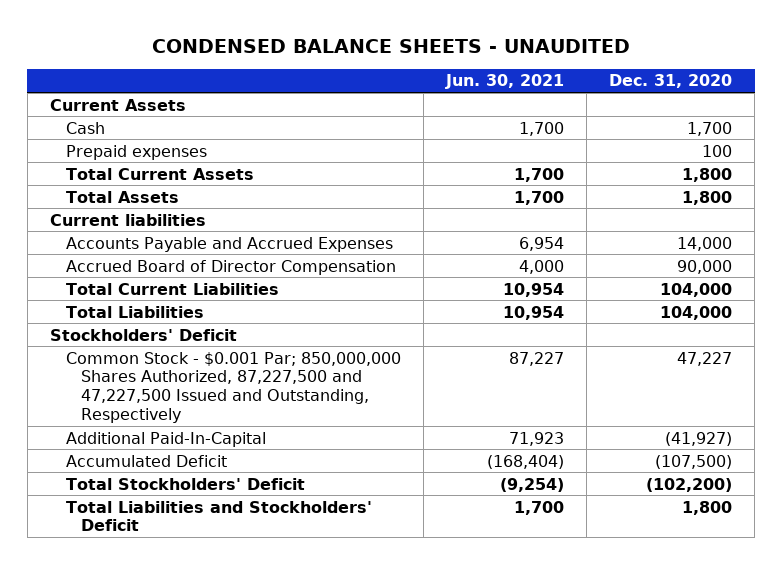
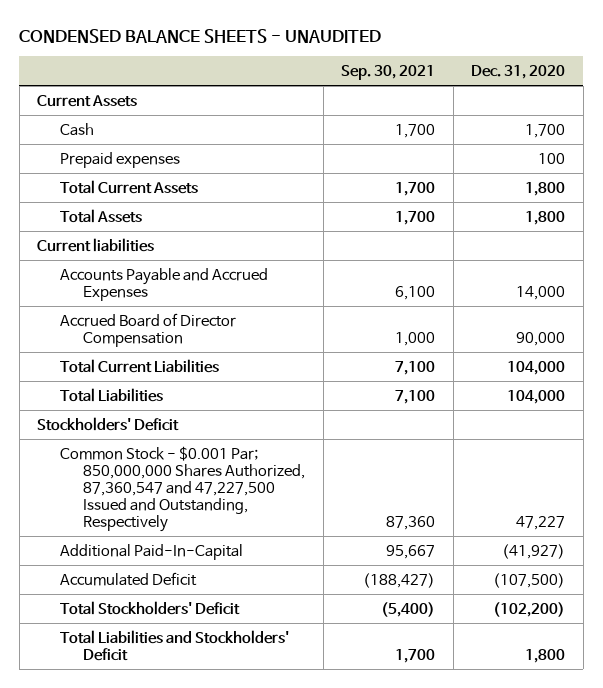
- | Jun. 30, 2021 | Dec. 31, 2020
+ | Sep. 30, 2021 | Dec. 31, 2020
- Common Stock - $0.001 Par; 850,000,000 Shares Authorized, 87,227,500 and 47,227,500 Issued and Outstanding, Respectively | 87,227 | 47,227
+ Common Stock - $0.001 Par; 850,000,000 Shares Authorized, 87,360,547 and 47,227,500 Issued and Outstanding, Respectively | 87,360 | 47,227

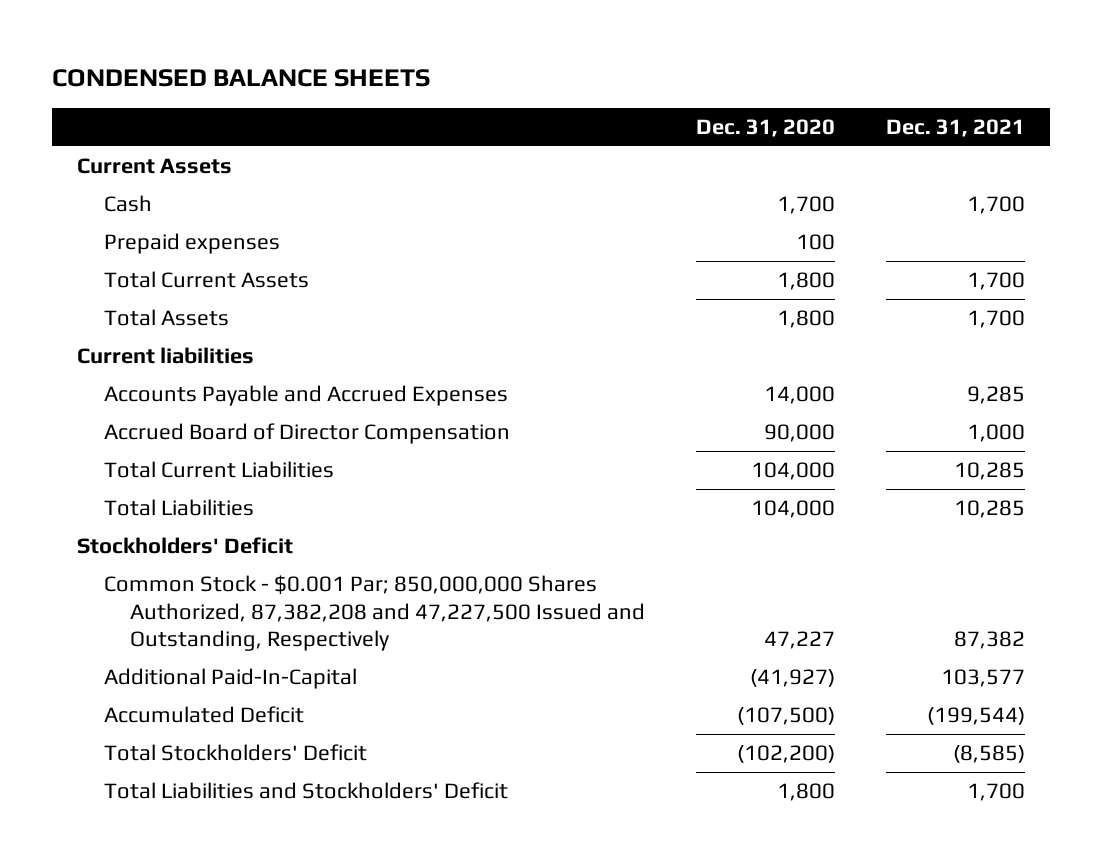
- CONDENSED BALANCE SHEETS - UNAUDITED
+ CONDENSED BALANCE SHEETS
- | Sep. 30, 2021 | Dec. 31, 2020
+ | Dec. 31, 2020 | Dec. 31, 2021
- Common Stock - $0.001 Par; 850,000,000 Shares Authorized, 87,360,547 and 47,227,500 Issued and Outstanding, Respectively | 87,360 | 47,227
+ Common Stock - $0.001 Par; 850,000,000 Shares Authorized, 87,382,208 and 47,227,500 Issued and Outstanding, Respectively | 47,227 | 87,382

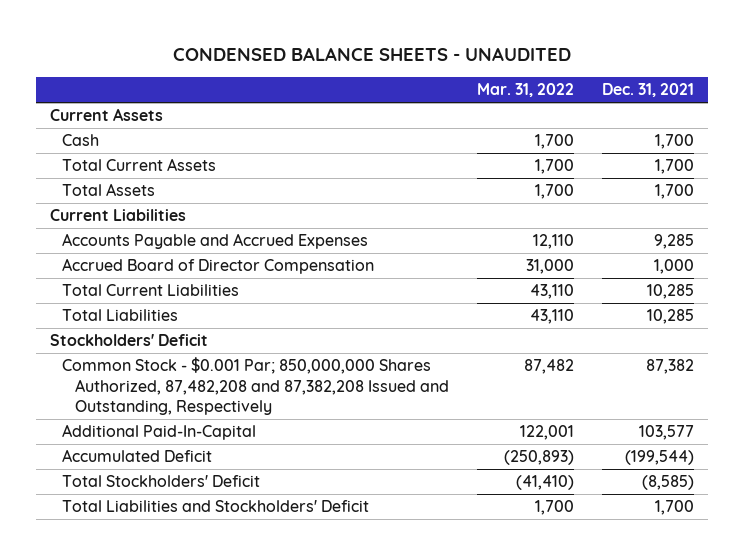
- CONDENSED BALANCE SHEETS
+ CONDENSED BALANCE SHEETS - UNAUDITED
- | Dec. 31, 2020 | Dec. 31, 2021
+ | Mar. 31, 2022 | Dec. 31, 2021
- Prepaid expenses | 100 |
- Current liabilities
+ Current Liabilities
- Common Stock - $0.001 Par; 850,000,000 Shares Authorized, 87,382,208 and 47,227,500 Issued and Outstanding, Respectively | 47,227 | 87,382
+ Common Stock - $0.001 Par; 850,000,000 Shares Authorized, 87,482,208 and 87,382,208 Issued and Outstanding, Respectively | 87,482 | 87,382

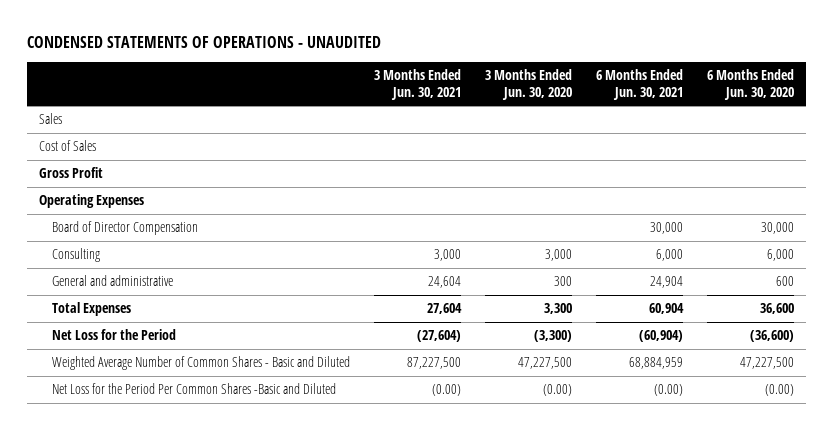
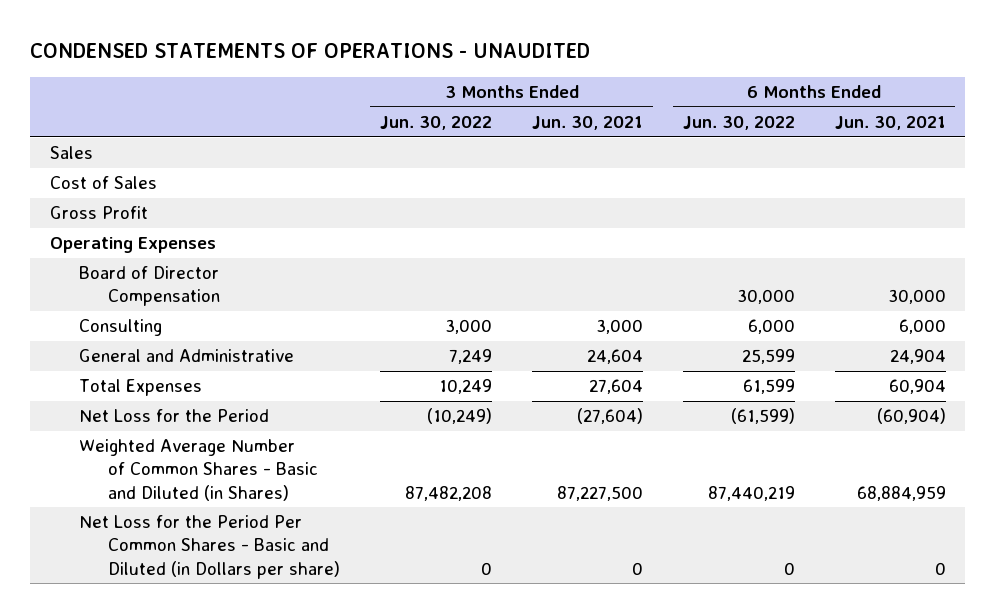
- | 3 Months Ended Jun. 30, 2021 | 3 Months Ended Jun. 30, 2020 | 6 Months Ended Jun. 30, 2021 | 6 Months Ended Jun. 30, 2020
+ | 3 Months Ended Jun. 30, 2022 | 3 Months Ended Jun. 30, 2021 | 6 Months Ended Jun. 30, 2022 | 6 Months Ended Jun. 30, 2021
- General and administrative | 24,604 | 300 | 24,904 | 600
+ General and Administrative | 7,249 | 24,604 | 25,599 | 24,904
- Weighted Average Number of Common Shares - Basic and Diluted | 87,227,500 | 47,227,500 | 68,884,959 | 47,227,500
- Net Loss for the Period Per Common Shares -Basic and Diluted | (0.00) | (0.00) | (0.00) | (0.00)
+ Weighted Average Number of Common Shares - Basic and Diluted (in Shares) | 87,482,208 | 87,227,500 | 87,440,219 | 68,884,959
+ Net Loss for the Period Per Common Shares - Basic and Diluted (in Dollars per share) | 0 | 0 | 0 | 0

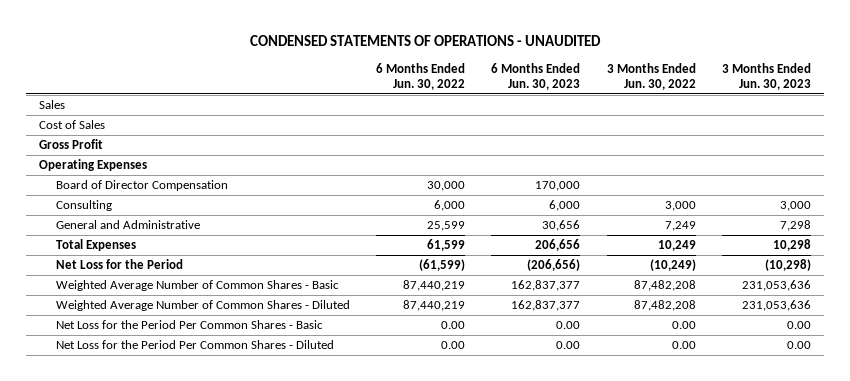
- | 3 Months Ended Jun. 30, 2022 | 3 Months Ended Jun. 30, 2021 | 6 Months Ended Jun. 30, 2022 | 6 Months Ended Jun. 30, 2021
+ | 6 Months Ended Jun. 30, 2022 | 6 Months Ended Jun. 30, 2023 | 3 Months Ended Jun. 30, 2022 | 3 Months Ended Jun. 30, 2023
- Weighted Average Number of Common Shares - Basic and Diluted (in Shares) | 87,482,208 | 87,227,500 | 87,440,219 | 68,884,959
- Net Loss for the Period Per Common Shares - Basic and Diluted (in Dollars per share) | 0 | 0 | 0 | 0
+ Weighted Average Number of Common Shares - Basic | 87,440,219 | 162,837,377 | 87,482,208 | 231,053,636
+ Weighted Average Number of Common Shares - Diluted | 87,440,219 | 162,837,377 | 87,482,208 | 231,053,636
+ Net Loss for the Period Per Common Shares - Basic | 0.00 | 0.00 | 0.00 | 0.00
+ Net Loss for the Period Per Common Shares - Diluted | 0.00 | 0.00 | 0.00 | 0.00

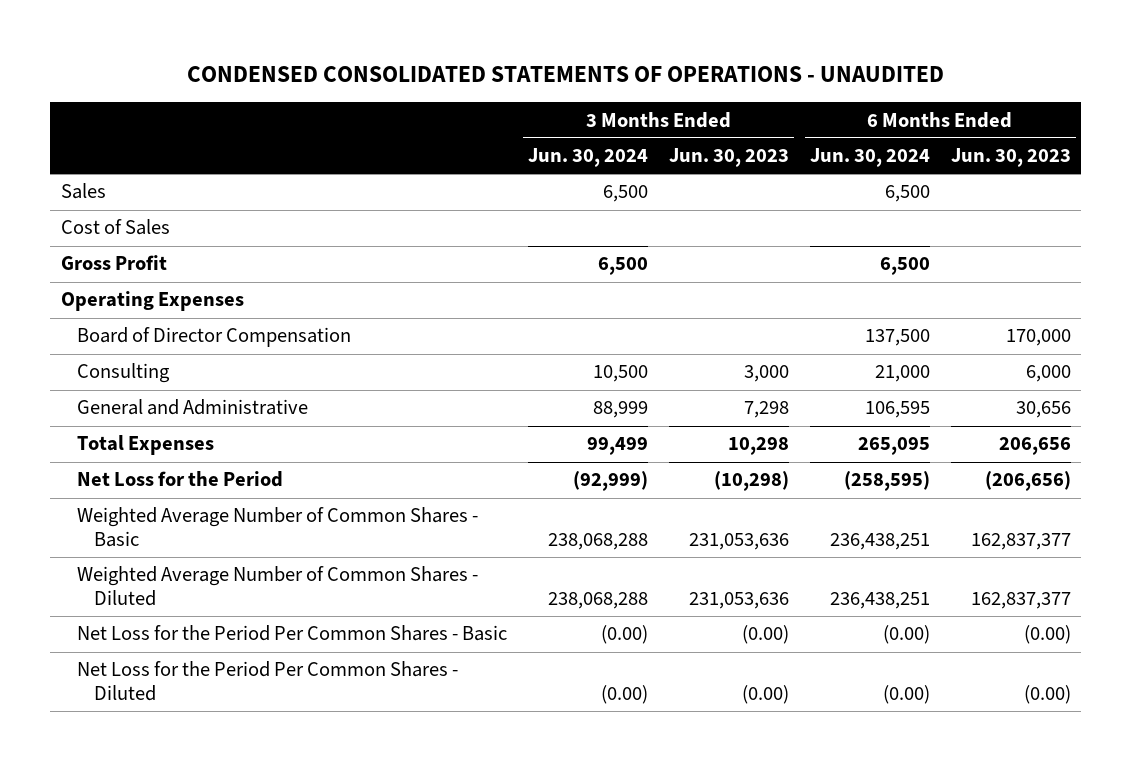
- CONDENSED STATEMENTS OF OPERATIONS - UNAUDITED
+ CONDENSED CONSOLIDATED STATEMENTS OF OPERATIONS - UNAUDITED
- | 6 Months Ended Jun. 30, 2022 | 6 Months Ended Jun. 30, 2023 | 3 Months Ended Jun. 30, 2022 | 3 Months Ended Jun. 30, 2023
+ | 3 Months Ended Jun. 30, 2024 | 3 Months Ended Jun. 30, 2023 | 6 Months Ended Jun. 30, 2024 | 6 Months Ended Jun. 30, 2023
- Net Loss for the Period Per Common Shares - Basic | 0.00 | 0.00 | 0.00 | 0.00
- Net Loss for the Period Per Common Shares - Diluted | 0.00 | 0.00 | 0.00 | 0.00
+ Net Loss for the Period Per Common Shares - Basic | (0.00) | (0.00) | (0.00) | (0.00)
+ Net Loss for the Period Per Common Shares - Diluted | (0.00) | (0.00) | (0.00) | (0.00)

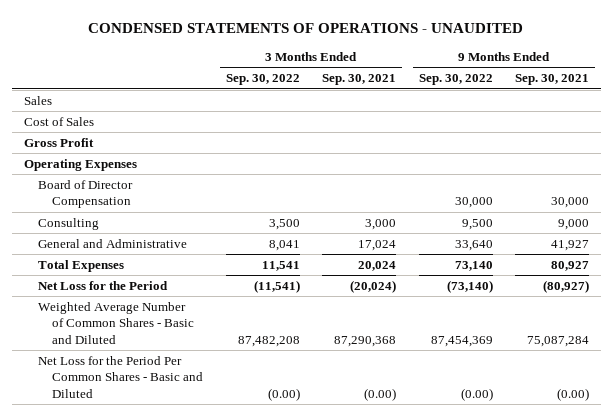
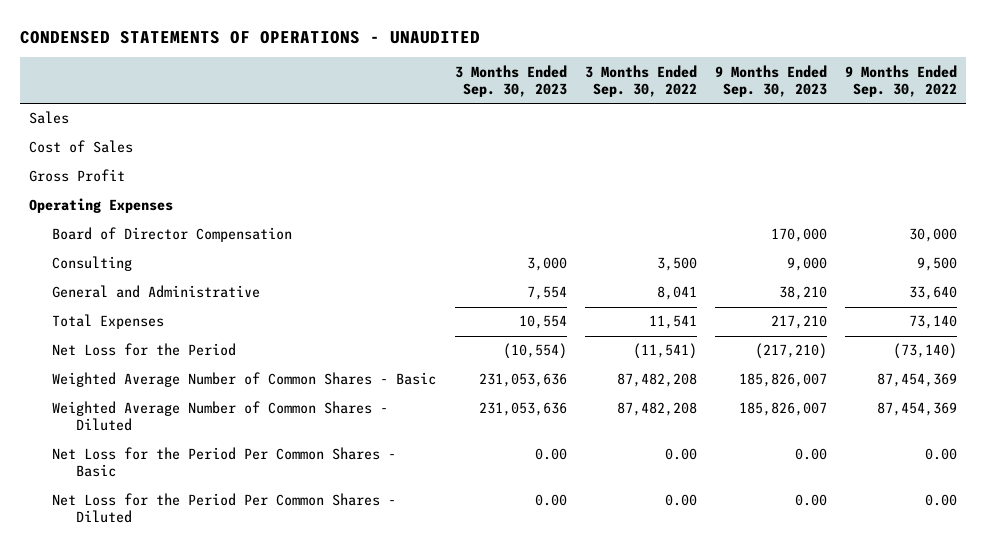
- | 3 Months Ended Sep. 30, 2022 | 3 Months Ended Sep. 30, 2021 | 9 Months Ended Sep. 30, 2022 | 9 Months Ended Sep. 30, 2021
+ | 3 Months Ended Sep. 30, 2023 | 3 Months Ended Sep. 30, 2022 | 9 Months Ended Sep. 30, 2023 | 9 Months Ended Sep. 30, 2022
- Weighted Average Number of Common Shares - Basic and Diluted | 87,482,208 | 87,290,368 | 87,454,369 | 75,087,284
- Net Loss for the Period Per Common Shares - Basic and Diluted | (0.00) | (0.00) | (0.00) | (0.00)
+ Weighted Average Number of Common Shares - Basic | 231,053,636 | 87,482,208 | 185,826,007 | 87,454,369
+ Weighted Average Number of Common Shares - Diluted | 231,053,636 | 87,482,208 | 185,826,007 | 87,454,369
+ Net Loss for the Period Per Common Shares - Basic | 0.00 | 0.00 | 0.00 | 0.00
+ Net Loss for the Period Per Common Shares - Diluted | 0.00 | 0.00 | 0.00 | 0.00

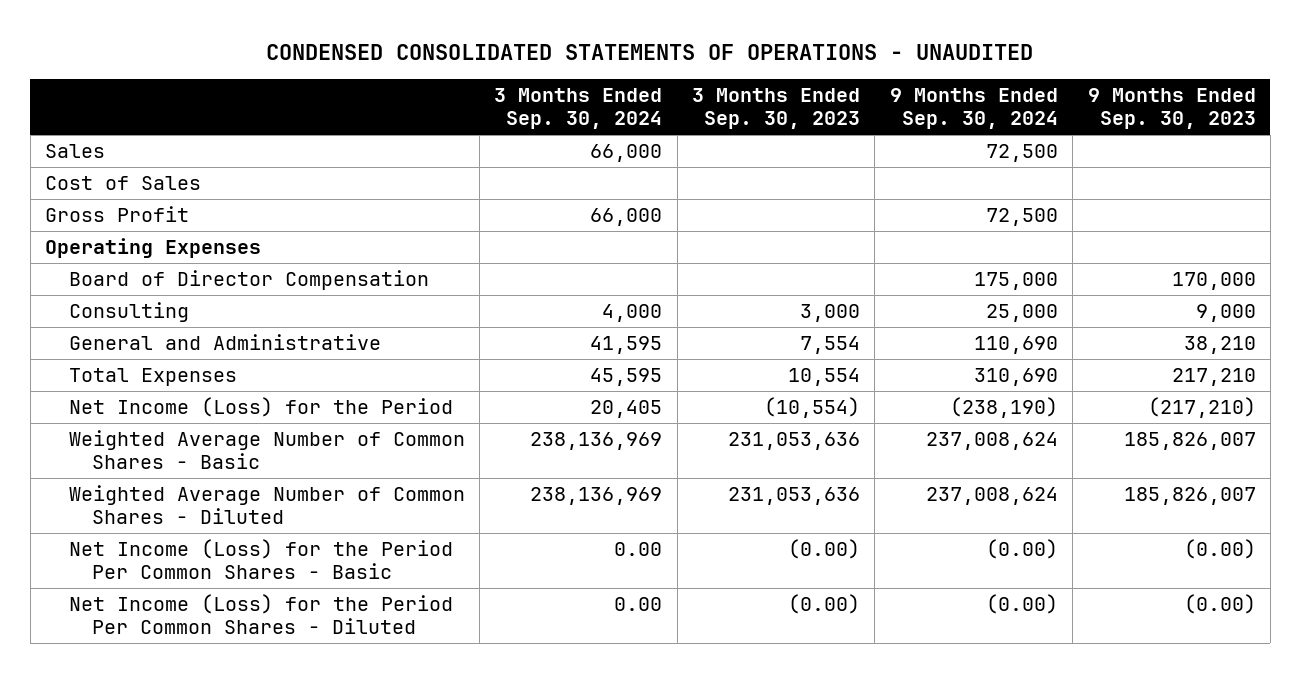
- CONDENSED STATEMENTS OF OPERATIONS - UNAUDITED
+ CONDENSED CONSOLIDATED STATEMENTS OF OPERATIONS - UNAUDITED
- | 3 Months Ended Sep. 30, 2023 | 3 Months Ended Sep. 30, 2022 | 9 Months Ended Sep. 30, 2023 | 9 Months Ended Sep. 30, 2022
+ | 3 Months Ended Sep. 30, 2024 | 3 Months Ended Sep. 30, 2023 | 9 Months Ended Sep. 30, 2024 | 9 Months Ended Sep. 30, 2023
- Net Loss for the Period | (10,554) | (11,541) | (217,210) | (73,140)
+ Net Income (Loss) for the Period | 20,405 | (10,554) | (238,190) | (217,210)
- Net Loss for the Period Per Common Shares - Basic | 0.00 | 0.00 | 0.00 | 0.00
- Net Loss for the Period Per Common Shares - Diluted | 0.00 | 0.00 | 0.00 | 0.00
+ Net Income (Loss) for the Period Per Common Shares - Basic | 0.00 | (0.00) | (0.00) | (0.00)
+ Net Income (Loss) for the Period Per Common Shares - Diluted | 0.00 | (0.00) | (0.00) | (0.00)

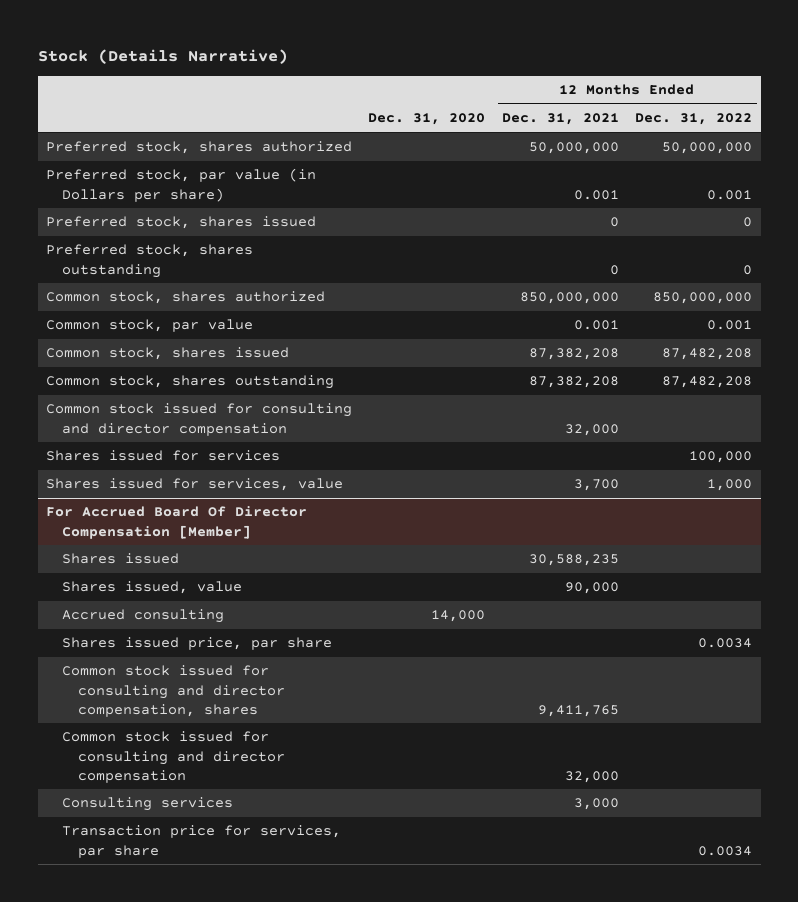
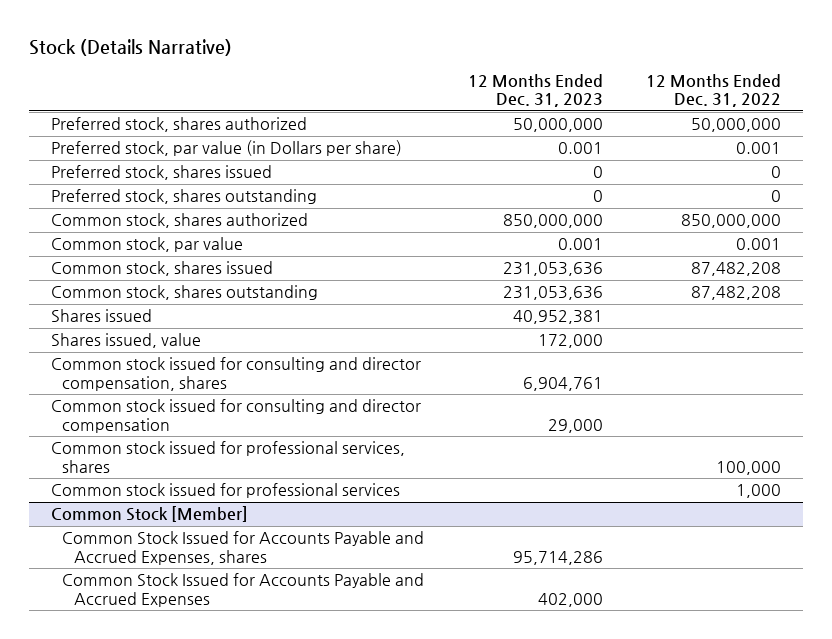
- | Dec. 31, 2020 | 12 Months Ended Dec. 31, 2021 | 12 Months Ended Dec. 31, 2022
+ | 12 Months Ended Dec. 31, 2023 | 12 Months Ended Dec. 31, 2022
- Common stock issued for consulting and director compensation | | 32,000 |
- Shares issued for services | | | 100,000
- Shares issued for services, value | | 3,700 | 1,000
- For Accrued Board Of Director Compensation [Member]
- Accrued consulting | 14,000 | |
- Shares issued price, par share | | | 0.0034
- Consulting services | | 3,000 |
- Transaction price for services, par share | | | 0.0034
+ Common stock issued for professional services, shares | | 100,000
+ Common stock issued for professional services | | 1,000
+ Common Stock [Member]
+ Common Stock Issued for Accounts Payable and Accrued Expenses, shares | 95,714,286 |
+ Common Stock Issued for Accounts Payable and Accrued Expenses | 402,000 |

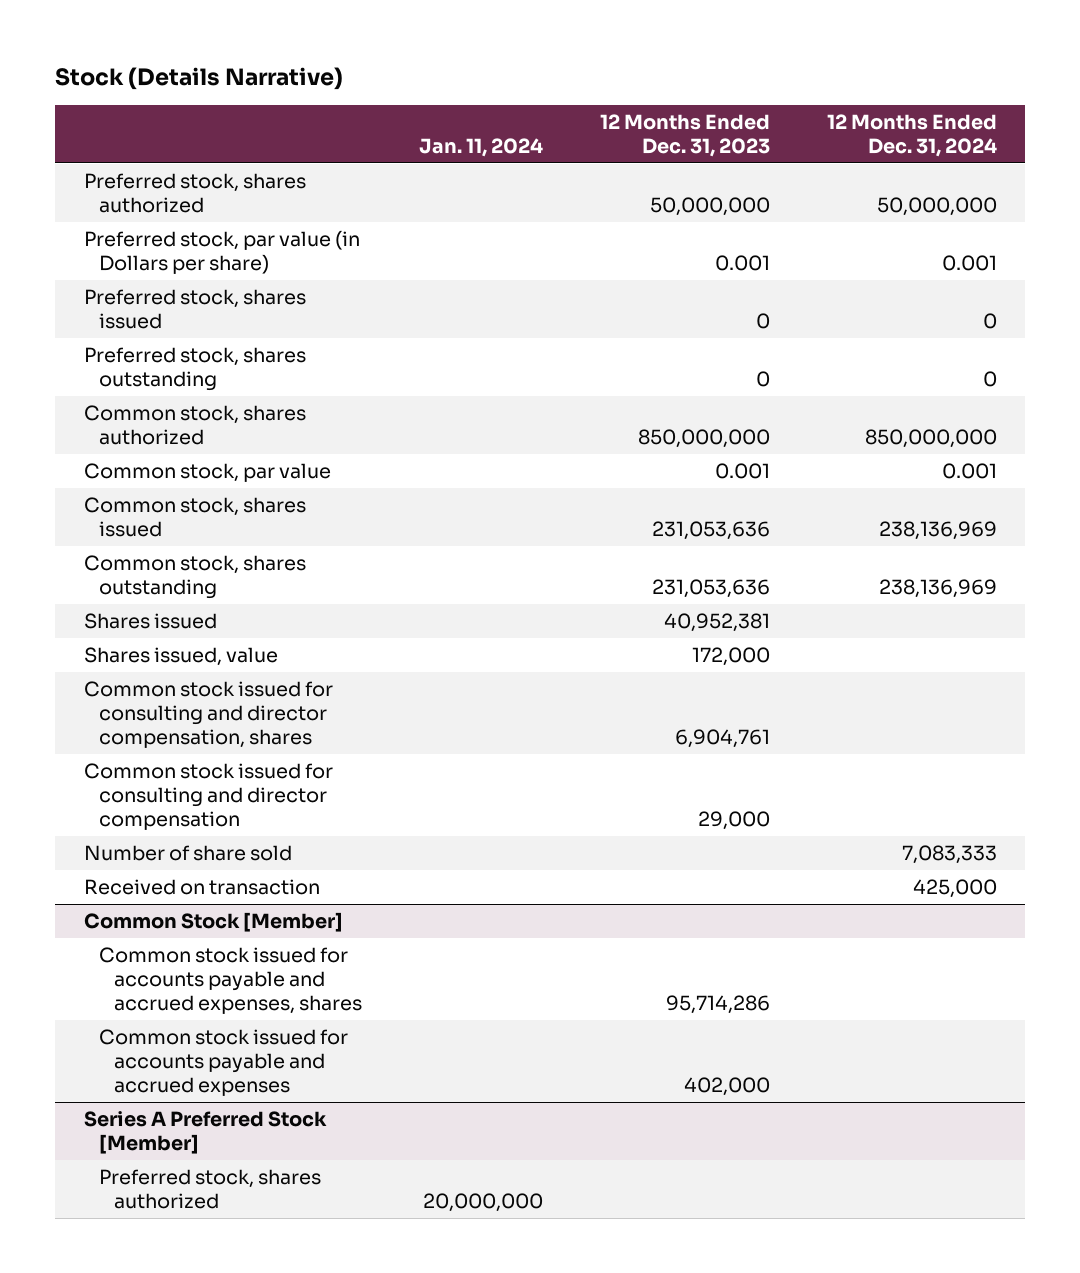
- | 12 Months Ended Dec. 31, 2023 | 12 Months Ended Dec. 31, 2022
+ | Jan. 11, 2024 | 12 Months Ended Dec. 31, 2023 | 12 Months Ended Dec. 31, 2024
- Common stock issued for professional services, shares | | 100,000
- Common stock issued for professional services | | 1,000
+ Number of share sold | | | 7,083,333
+ Received on transaction | | | 425,000
@ Common Stock [Member]
- Common Stock Issued for Accounts Payable and Accrued Expenses, shares | 95,714,286 |
- Common Stock Issued for Accounts Payable and Accrued Expenses | 402,000 |
+ Common stock issued for accounts payable and accrued expenses, shares | | 95,714,286 |
+ Common stock issued for accounts payable and accrued expenses | | 402,000 |
+ Series A Preferred Stock [Member]
+ Preferred stock, shares authorized | 20,000,000 | |

